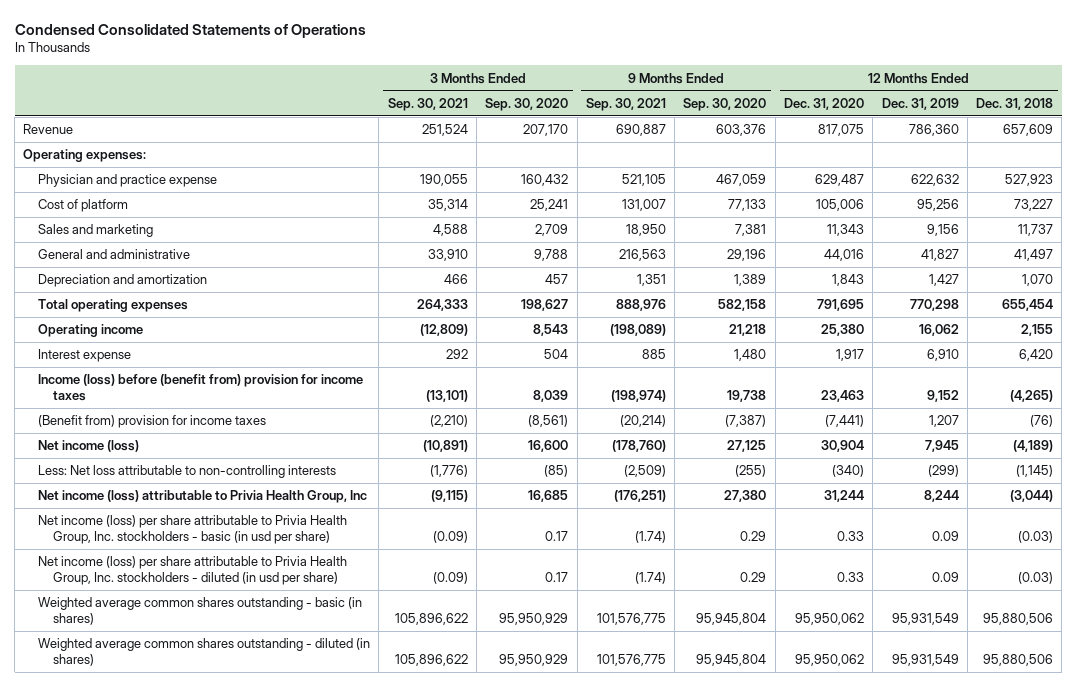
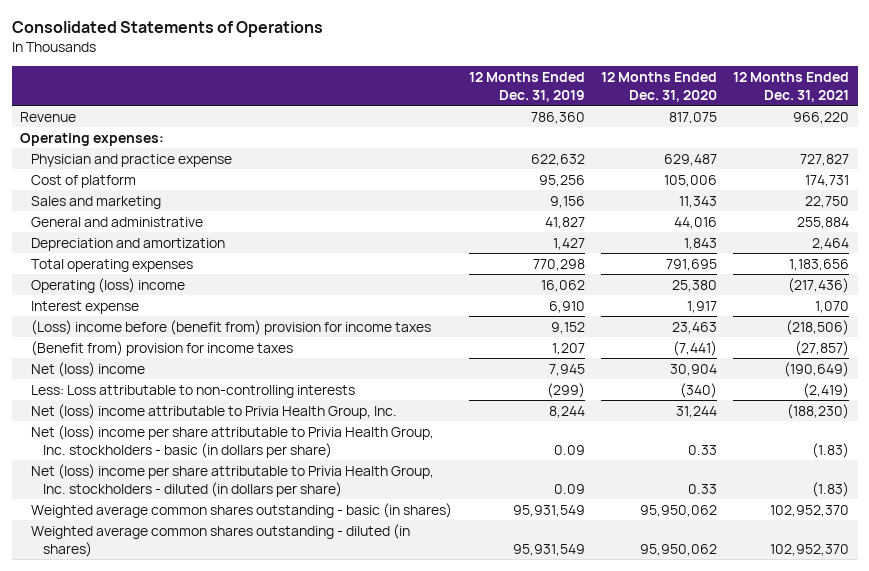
- Condensed Consolidated Statements of Operations
+ Consolidated Statements of Operations
- | 3 Months Ended Sep. 30, 2021 | 3 Months Ended Sep. 30, 2020 | 9 Months Ended Sep. 30, 2021 | 9 Months Ended Sep. 30, 2020 | 12 Months Ended Dec. 31, 2020 | 12 Months Ended Dec. 31, 2019 | 12 Months Ended Dec. 31, 2018
+ | 12 Months Ended Dec. 31, 2019 | 12 Months Ended Dec. 31, 2020 | 12 Months Ended Dec. 31, 2021
- Operating income | (12,809) | 8,543 | (198,089) | 21,218 | 25,380 | 16,062 | 2,155
+ Operating (loss) income | 16,062 | 25,380 | (217,436)
- Income (loss) before (benefit from) provision for income taxes | (13,101) | 8,039 | (198,974) | 19,738 | 23,463 | 9,152 | (4,265)
+ (Loss) income before (benefit from) provision for income taxes | 9,152 | 23,463 | (218,506)
- Net income (loss) | (10,891) | 16,600 | (178,760) | 27,125 | 30,904 | 7,945 | (4,189)
- Less: Net loss attributable to non-controlling interests | (1,776) | (85) | (2,509) | (255) | (340) | (299) | (1,145)
- Net income (loss) attributable to Privia Health Group, Inc | (9,115) | 16,685 | (176,251) | 27,380 | 31,244 | 8,244 | (3,044)
- Net income (loss) per share attributable to Privia Health Group, Inc. stockholders - basic (in usd per share) | (0.09) | 0.17 | (1.74) | 0.29 | 0.33 | 0.09 | (0.03)
- Net income (loss) per share attributable to Privia Health Group, Inc. stockholders - diluted (in usd per share) | (0.09) | 0.17 | (1.74) | 0.29 | 0.33 | 0.09 | (0.03)
+ Net (loss) income | 7,945 | 30,904 | (190,649)
+ Less: Loss attributable to non-controlling interests | (299) | (340) | (2,419)
+ Net (loss) income attributable to Privia Health Group, Inc. | 8,244 | 31,244 | (188,230)
+ Net (loss) income per share attributable to Privia Health Group, Inc. stockholders - basic (in dollars per share) | 0.09 | 0.33 | (1.83)
+ Net (loss) income per share attributable to Privia Health Group, Inc. stockholders - diluted (in dollars per share) | 0.09 | 0.33 | (1.83)

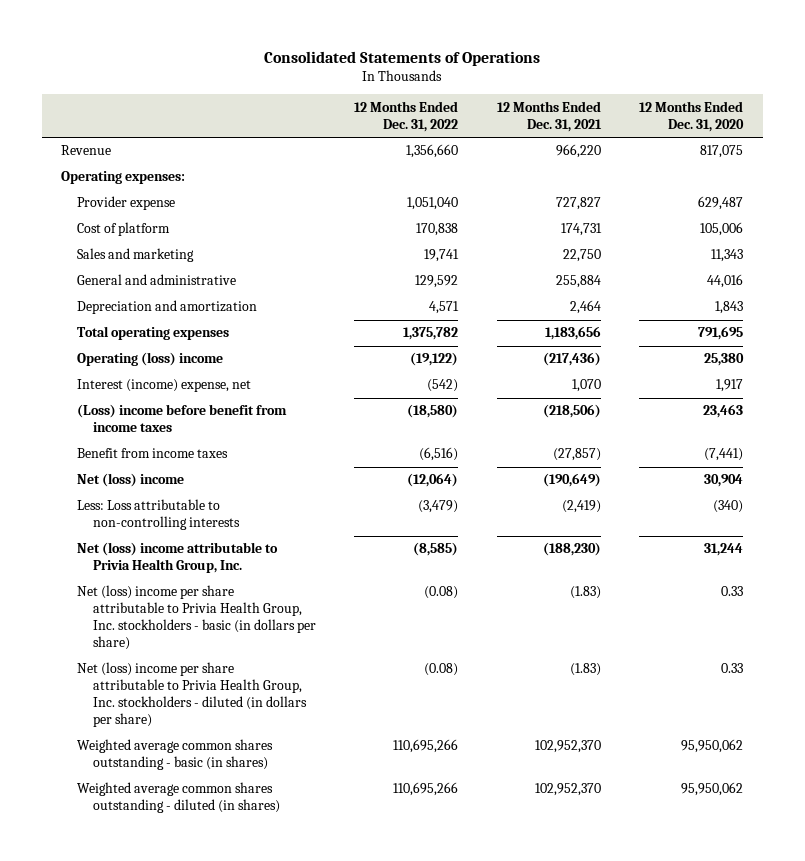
- | 12 Months Ended Dec. 31, 2019 | 12 Months Ended Dec. 31, 2020 | 12 Months Ended Dec. 31, 2021
+ | 12 Months Ended Dec. 31, 2022 | 12 Months Ended Dec. 31, 2021 | 12 Months Ended Dec. 31, 2020
- Physician and practice expense | 622,632 | 629,487 | 727,827
+ Provider expense | 1,051,040 | 727,827 | 629,487
- Interest expense | 6,910 | 1,917 | 1,070
- (Loss) income before (benefit from) provision for income taxes | 9,152 | 23,463 | (218,506)
- (Benefit from) provision for income taxes | 1,207 | (7,441) | (27,857)
+ Interest (income) expense, net | (542) | 1,070 | 1,917
+ (Loss) income before benefit from income taxes | (18,580) | (218,506) | 23,463
+ Benefit from income taxes | (6,516) | (27,857) | (7,441)

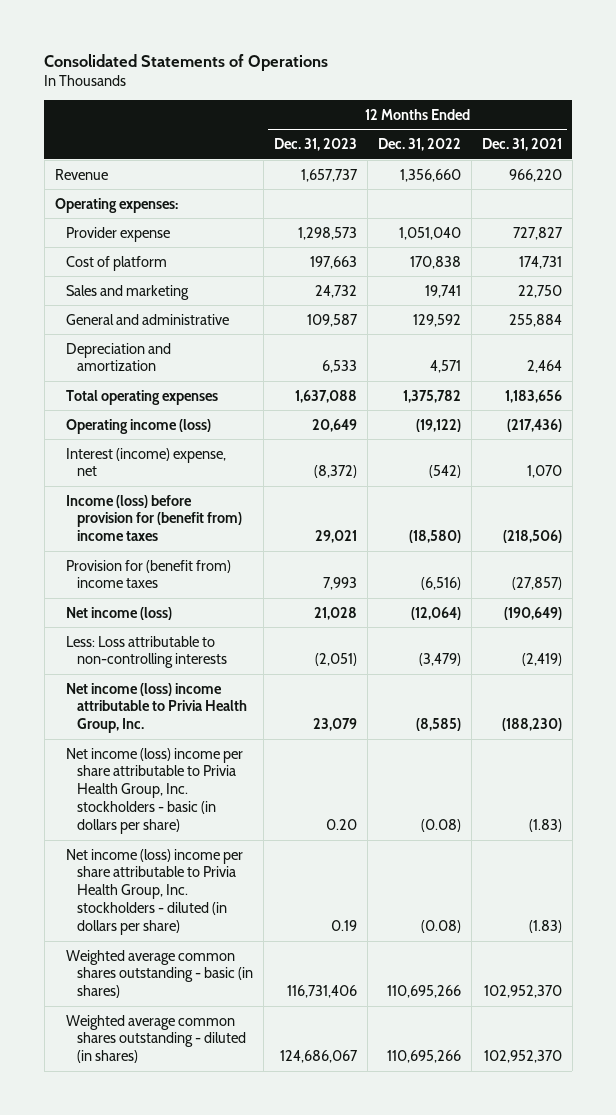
- | 12 Months Ended Dec. 31, 2022 | 12 Months Ended Dec. 31, 2021 | 12 Months Ended Dec. 31, 2020
+ | 12 Months Ended Dec. 31, 2023 | 12 Months Ended Dec. 31, 2022 | 12 Months Ended Dec. 31, 2021
- Operating (loss) income | (19,122) | (217,436) | 25,380
+ Operating income (loss) | 20,649 | (19,122) | (217,436)
- (Loss) income before benefit from income taxes | (18,580) | (218,506) | 23,463
- Benefit from income taxes | (6,516) | (27,857) | (7,441)
- Net (loss) income | (12,064) | (190,649) | 30,904
+ Income (loss) before provision for (benefit from) income taxes | 29,021 | (18,580) | (218,506)
+ Provision for (benefit from) income taxes | 7,993 | (6,516) | (27,857)
+ Net income (loss) | 21,028 | (12,064) | (190,649)
- Net (loss) income attributable to Privia Health Group, Inc. | (8,585) | (188,230) | 31,244
- Net (loss) income per share attributable to Privia Health Group, Inc. stockholders - basic (in dollars per share) | (0.08) | (1.83) | 0.33
- Net (loss) income per share attributable to Privia Health Group, Inc. stockholders - diluted (in dollars per share) | (0.08) | (1.83) | 0.33
+ Net income (loss) income attributable to Privia Health Group, Inc. | 23,079 | (8,585) | (188,230)
+ Net income (loss) income per share attributable to Privia Health Group, Inc. stockholders - basic (in dollars per share) | 0.20 | (0.08) | (1.83)
+ Net income (loss) income per share attributable to Privia Health Group, Inc. stockholders - diluted (in dollars per share) | 0.19 | (0.08) | (1.83)

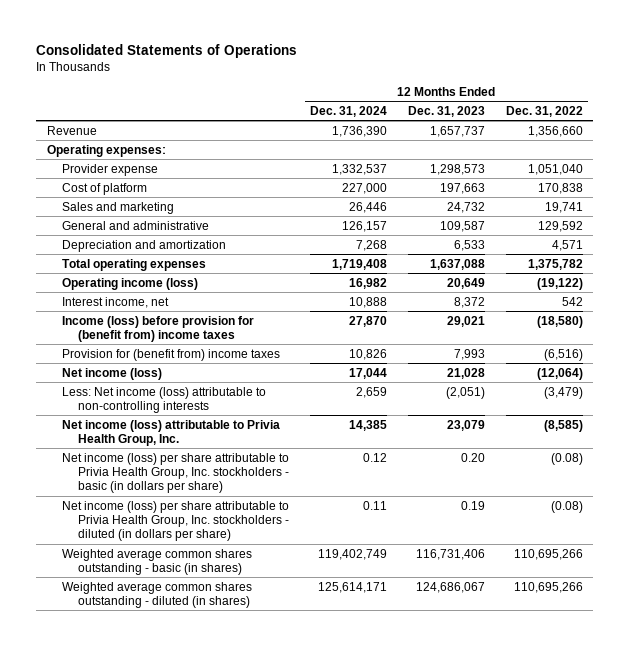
- | 12 Months Ended Dec. 31, 2023 | 12 Months Ended Dec. 31, 2022 | 12 Months Ended Dec. 31, 2021
+ | 12 Months Ended Dec. 31, 2024 | 12 Months Ended Dec. 31, 2023 | 12 Months Ended Dec. 31, 2022
- Interest (income) expense, net | (8,372) | (542) | 1,070
+ Interest income, net | 10,888 | 8,372 | 542
- Less: Loss attributable to non-controlling interests | (2,051) | (3,479) | (2,419)
- Net income (loss) income attributable to Privia Health Group, Inc. | 23,079 | (8,585) | (188,230)
- Net income (loss) income per share attributable to Privia Health Group, Inc. stockholders - basic (in dollars per share) | 0.20 | (0.08) | (1.83)
- Net income (loss) income per share attributable to Privia Health Group, Inc. stockholders - diluted (in dollars per share) | 0.19 | (0.08) | (1.83)
+ Less: Net income (loss) attributable to non-controlling interests | 2,659 | (2,051) | (3,479)
+ Net income (loss) attributable to Privia Health Group, Inc. | 14,385 | 23,079 | (8,585)
+ Net income (loss) per share attributable to Privia Health Group, Inc. stockholders - basic (in dollars per share) | 0.12 | 0.20 | (0.08)
+ Net income (loss) per share attributable to Privia Health Group, Inc. stockholders - diluted (in dollars per share) | 0.11 | 0.19 | (0.08)

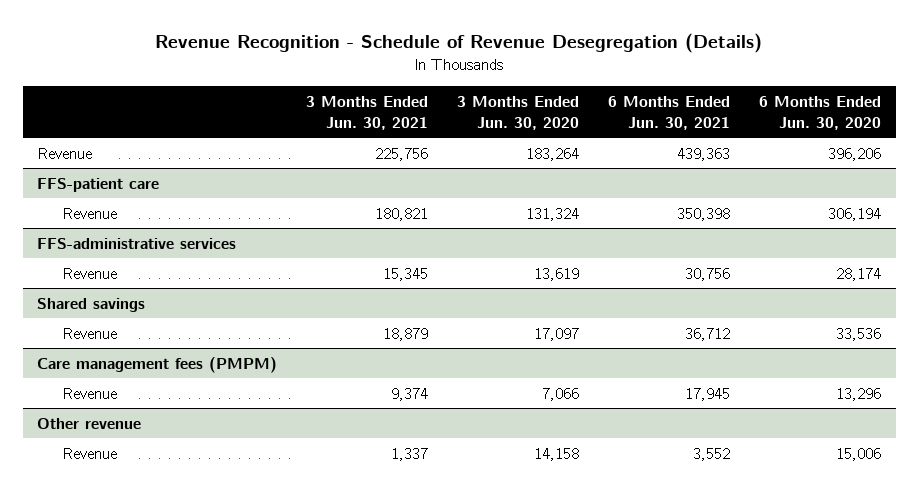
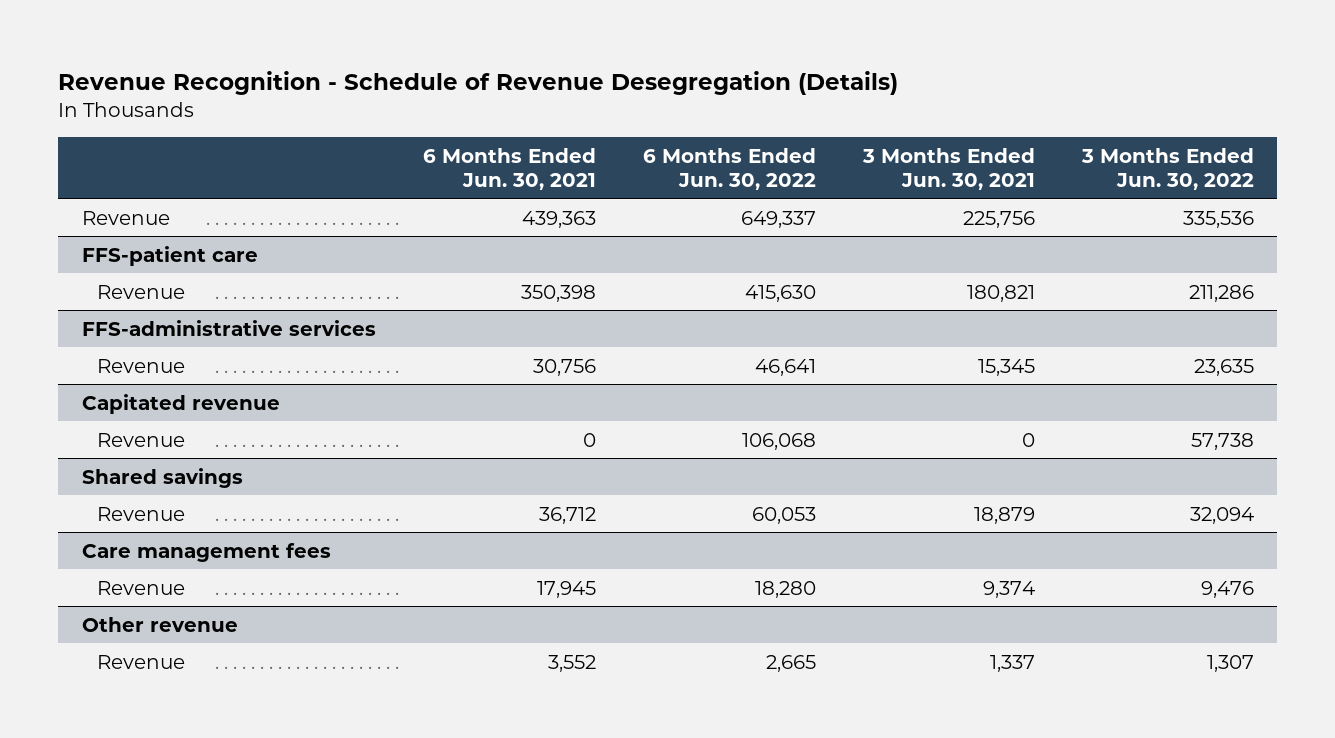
- | 3 Months Ended Jun. 30, 2021 | 3 Months Ended Jun. 30, 2020 | 6 Months Ended Jun. 30, 2021 | 6 Months Ended Jun. 30, 2020
+ | 6 Months Ended Jun. 30, 2021 | 6 Months Ended Jun. 30, 2022 | 3 Months Ended Jun. 30, 2021 | 3 Months Ended Jun. 30, 2022
+ Capitated revenue
+ Revenue | 0 | 106,068 | 0 | 57,738
- Care management fees (PMPM)
+ Care management fees

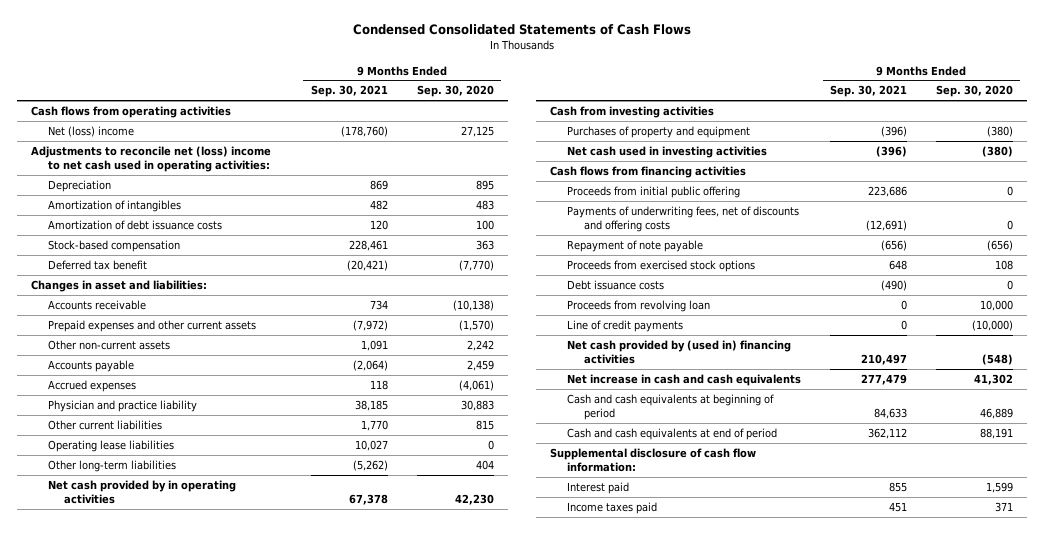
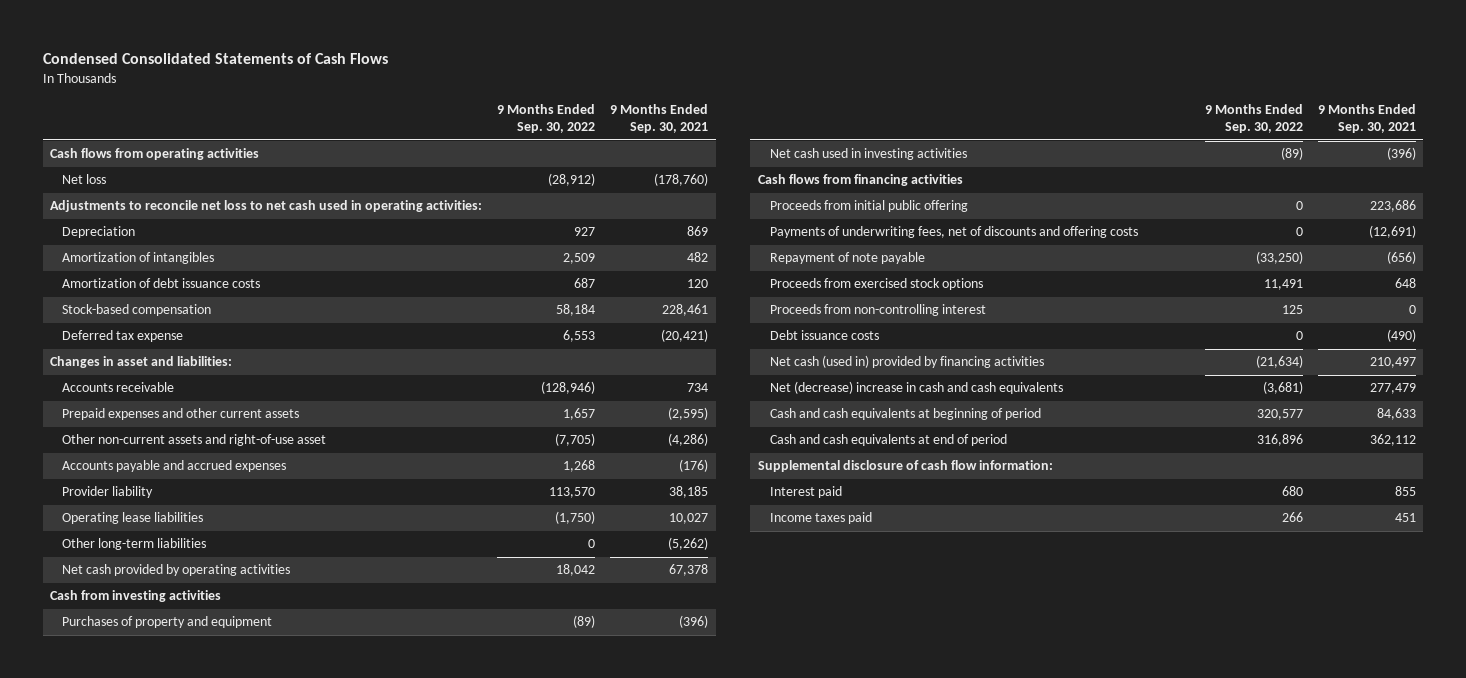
- | 9 Months Ended Sep. 30, 2021 | 9 Months Ended Sep. 30, 2020
+ | 9 Months Ended Sep. 30, 2022 | 9 Months Ended Sep. 30, 2021
- Net (loss) income | (178,760) | 27,125
- Adjustments to reconcile net (loss) income to net cash used in operating activities:
+ Net loss | (28,912) | (178,760)
+ Adjustments to reconcile net loss to net cash used in operating activities:
- Deferred tax benefit | (20,421) | (7,770)
+ Deferred tax expense | 6,553 | (20,421)
- Prepaid expenses and other current assets | (7,972) | (1,570)
- Other non-current assets | 1,091 | 2,242
- Accounts payable | (2,064) | 2,459
- Accrued expenses | 118 | (4,061)
- Physician and practice liability | 38,185 | 30,883
- Other current liabilities | 1,770 | 815
+ Prepaid expenses and other current assets | 1,657 | (2,595)
+ Other non-current assets and right-of-use asset | (7,705) | (4,286)
+ Accounts payable and accrued expenses | 1,268 | (176)
+ Provider liability | 113,570 | 38,185
- Net cash provided by in operating activities | 67,378 | 42,230
+ Net cash provided by operating activities | 18,042 | 67,378
+ Proceeds from non-controlling interest | 125 | 0
- Proceeds from revolving loan | 0 | 10,000
- Line of credit payments | 0 | (10,000)
- Net cash provided by (used in) financing activities | 210,497 | (548)
- Net increase in cash and cash equivalents | 277,479 | 41,302
+ Net cash (used in) provided by financing activities | (21,634) | 210,497
+ Net (decrease) increase in cash and cash equivalents | (3,681) | 277,479

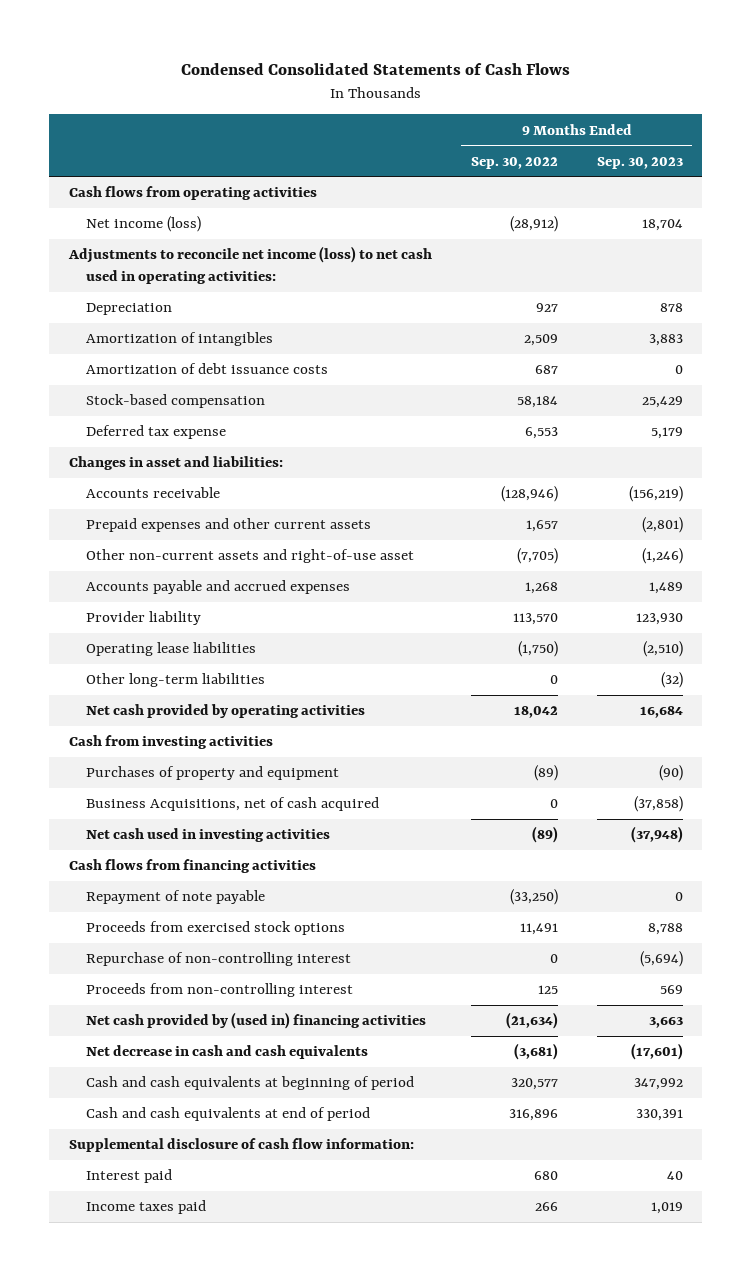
- | 9 Months Ended Sep. 30, 2022 | 9 Months Ended Sep. 30, 2021
+ | 9 Months Ended Sep. 30, 2022 | 9 Months Ended Sep. 30, 2023
- Net loss | (28,912) | (178,760)
- Adjustments to reconcile net loss to net cash used in operating activities:
+ Net income (loss) | (28,912) | 18,704
+ Adjustments to reconcile net income (loss) to net cash used in operating activities:
+ Business Acquisitions, net of cash acquired | 0 | (37,858)
- Proceeds from initial public offering | 0 | 223,686
- Payments of underwriting fees, net of discounts and offering costs | 0 | (12,691)
+ Repurchase of non-controlling interest | 0 | (5,694)
- Debt issuance costs | 0 | (490)
- Net cash (used in) provided by financing activities | (21,634) | 210,497
- Net (decrease) increase in cash and cash equivalents | (3,681) | 277,479
+ Net cash provided by (used in) financing activities | (21,634) | 3,663
+ Net decrease in cash and cash equivalents | (3,681) | (17,601)

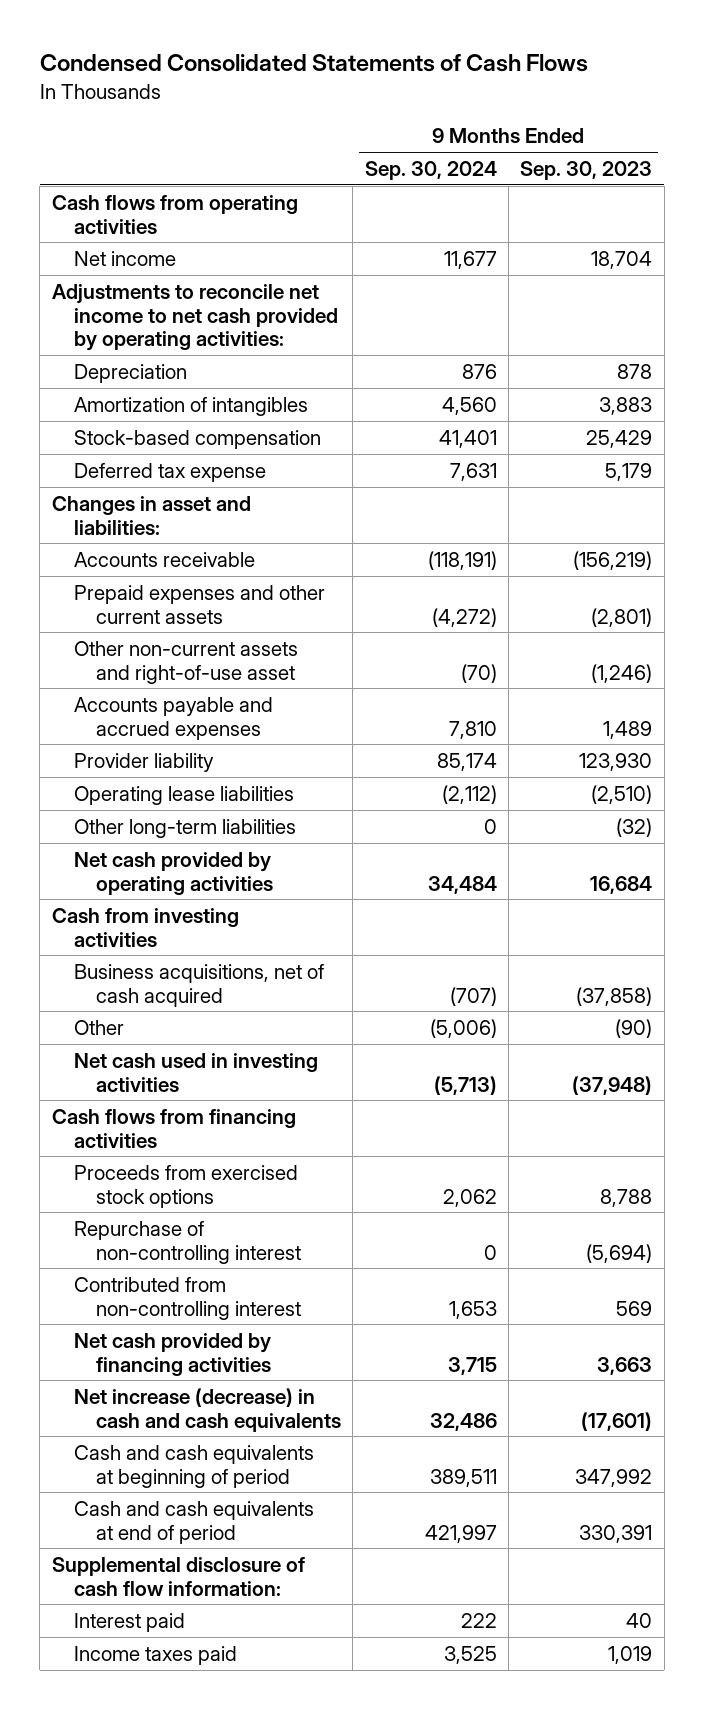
- | 9 Months Ended Sep. 30, 2022 | 9 Months Ended Sep. 30, 2023
+ | 9 Months Ended Sep. 30, 2024 | 9 Months Ended Sep. 30, 2023
- Net income (loss) | (28,912) | 18,704
- Adjustments to reconcile net income (loss) to net cash used in operating activities:
+ Net income | 11,677 | 18,704
+ Adjustments to reconcile net income to net cash provided by operating activities:
- Amortization of debt issuance costs | 687 | 0
- Purchases of property and equipment | (89) | (90)
- Business Acquisitions, net of cash acquired | 0 | (37,858)
+ Business acquisitions, net of cash acquired | (707) | (37,858)
+ Other | (5,006) | (90)
- Repayment of note payable | (33,250) | 0
- Proceeds from non-controlling interest | 125 | 569
- Net cash provided by (used in) financing activities | (21,634) | 3,663
- Net decrease in cash and cash equivalents | (3,681) | (17,601)
+ Contributed from non-controlling interest | 1,653 | 569
+ Net cash provided by financing activities | 3,715 | 3,663
+ Net increase (decrease) in cash and cash equivalents | 32,486 | (17,601)

